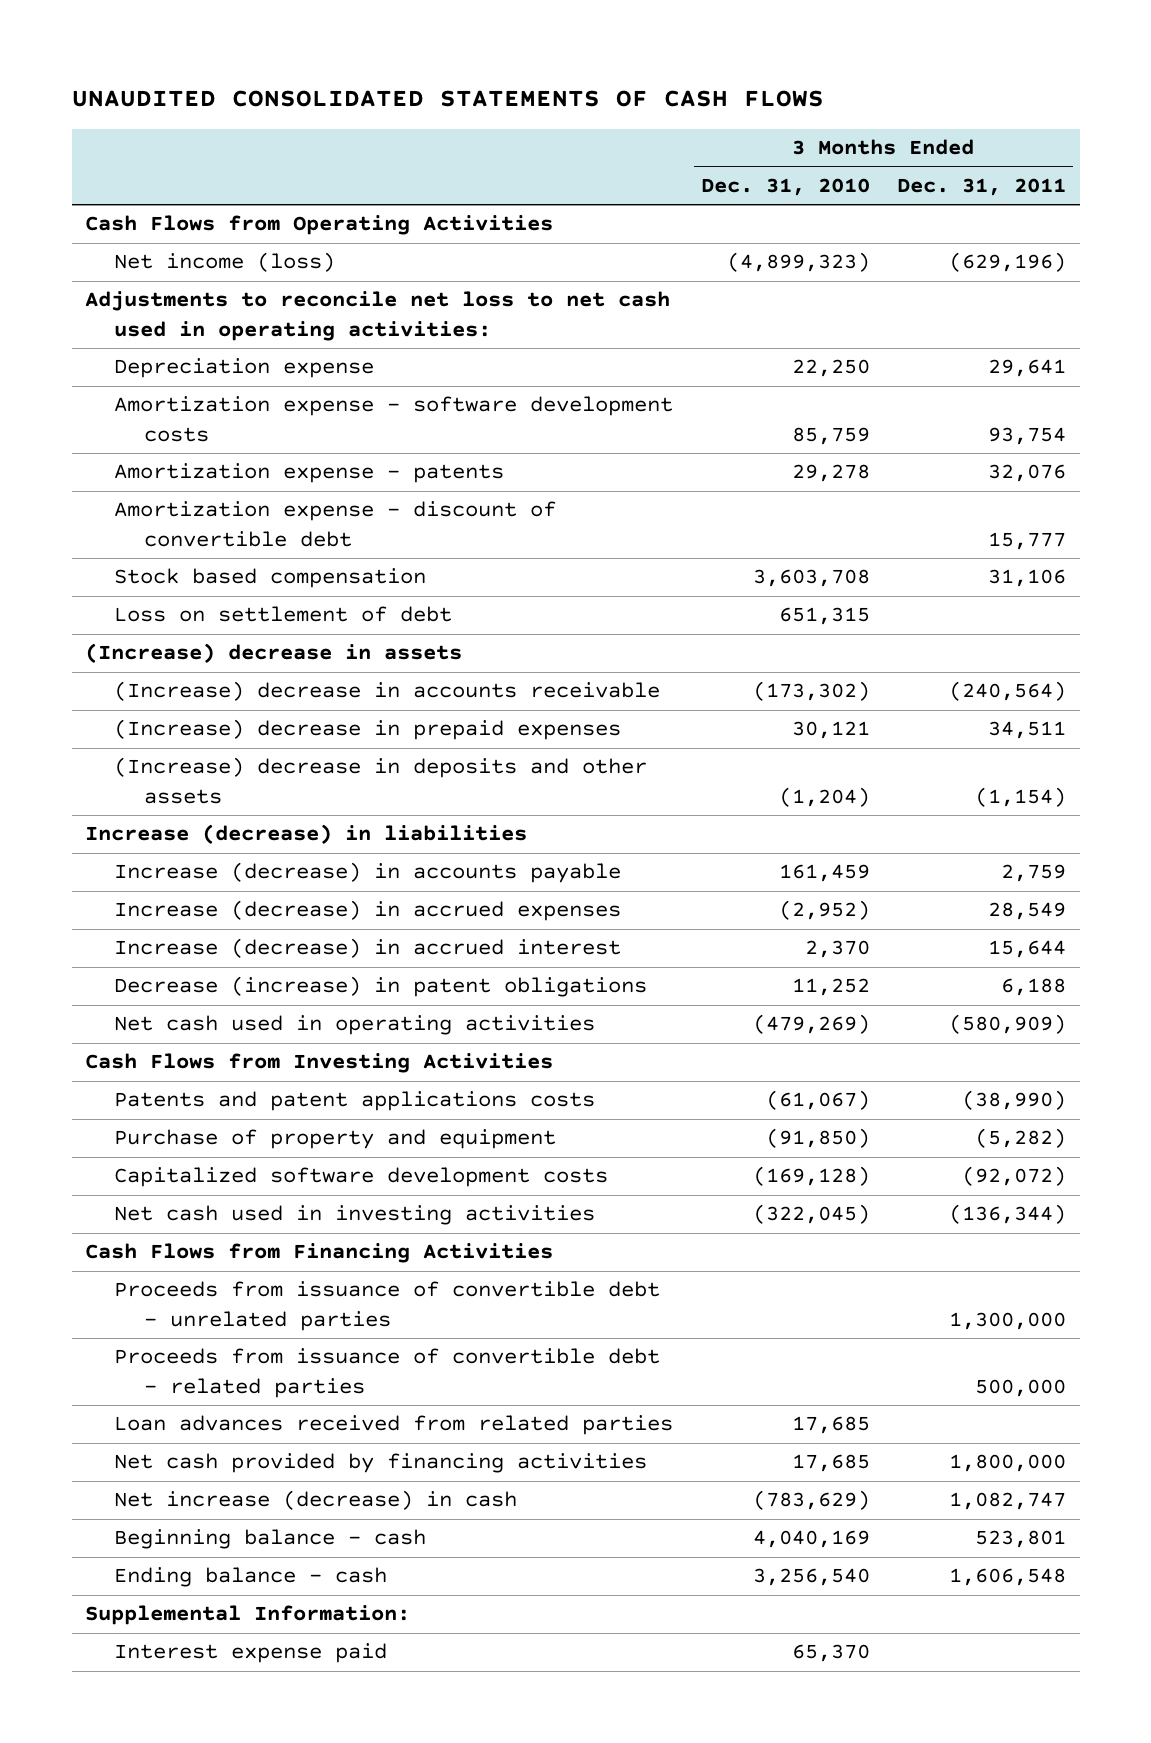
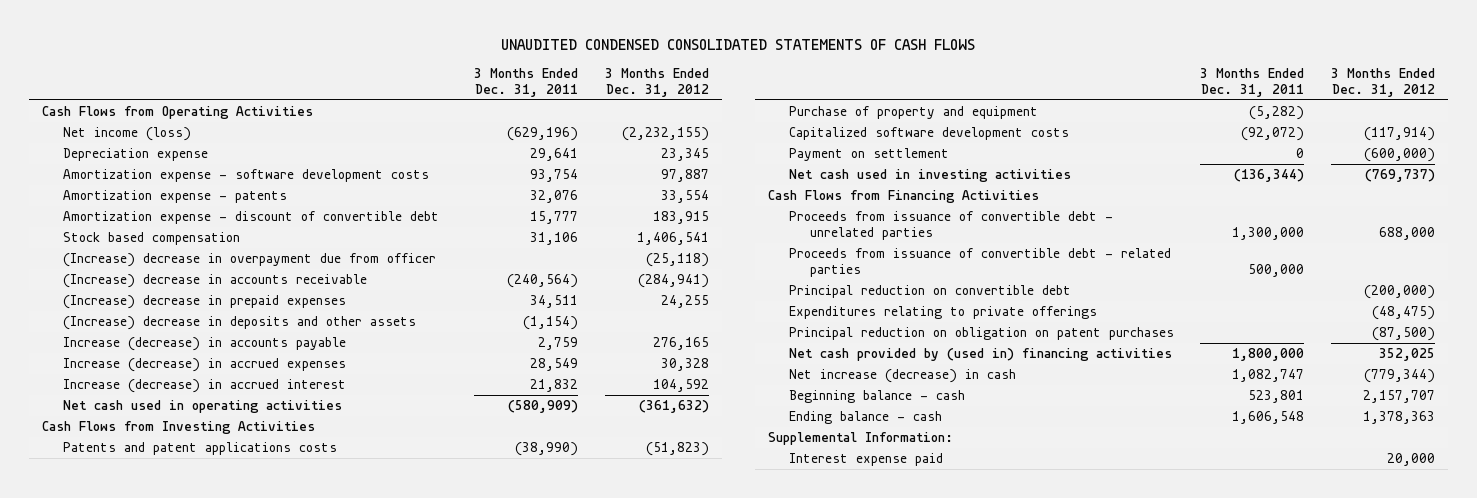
- UNAUDITED CONSOLIDATED STATEMENTS OF CASH FLOWS
+ UNAUDITED CONDENSED CONSOLIDATED STATEMENTS OF CASH FLOWS
- | 3 Months Ended Dec. 31, 2010 | 3 Months Ended Dec. 31, 2011
+ | 3 Months Ended Dec. 31, 2011 | 3 Months Ended Dec. 31, 2012
- Adjustments to reconcile net loss to net cash used in operating activities:
- Loss on settlement of debt | 651,315 |
- (Increase) decrease in assets
+ (Increase) decrease in overpayment due from officer | | (25,118)
- Increase (decrease) in liabilities
- Increase (decrease) in accrued interest | 2,370 | 15,644
- Decrease (increase) in patent obligations | 11,252 | 6,188
+ Increase (decrease) in accrued interest | 21,832 | 104,592
+ Payment on settlement | 0 | (600,000)
- Loan advances received from related parties | 17,685 |
- Net cash provided by financing activities | 17,685 | 1,800,000
+ Principal reduction on convertible debt | | (200,000)
+ Expenditures relating to private offerings | | (48,475)
+ Principal reduction on obligation on patent purchases | | (87,500)
+ Net cash provided by (used in) financing activities | 1,800,000 | 352,025

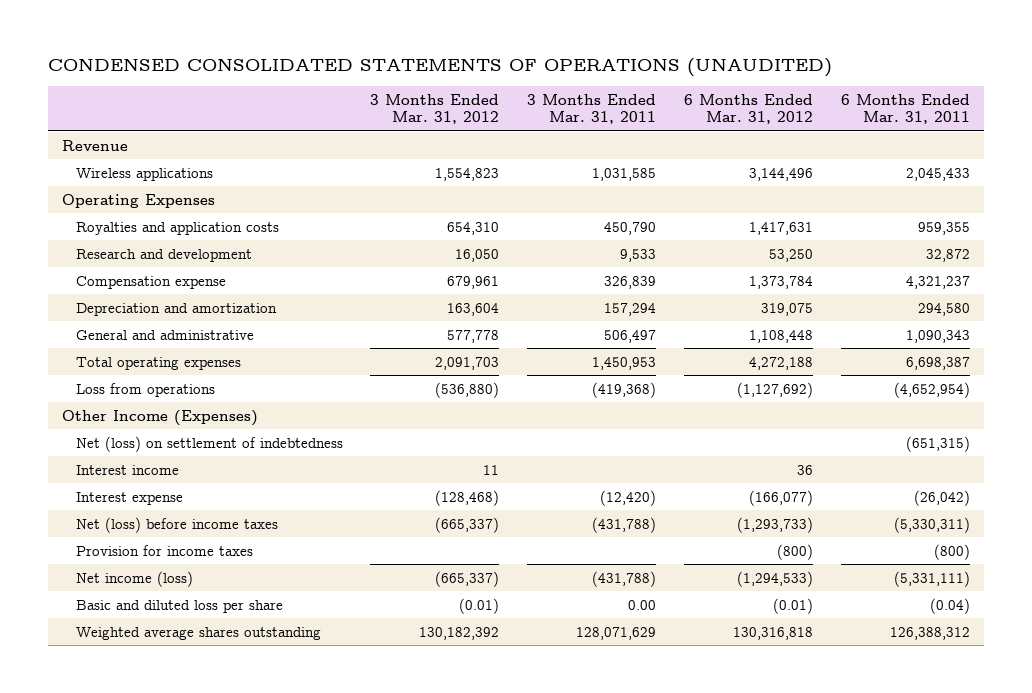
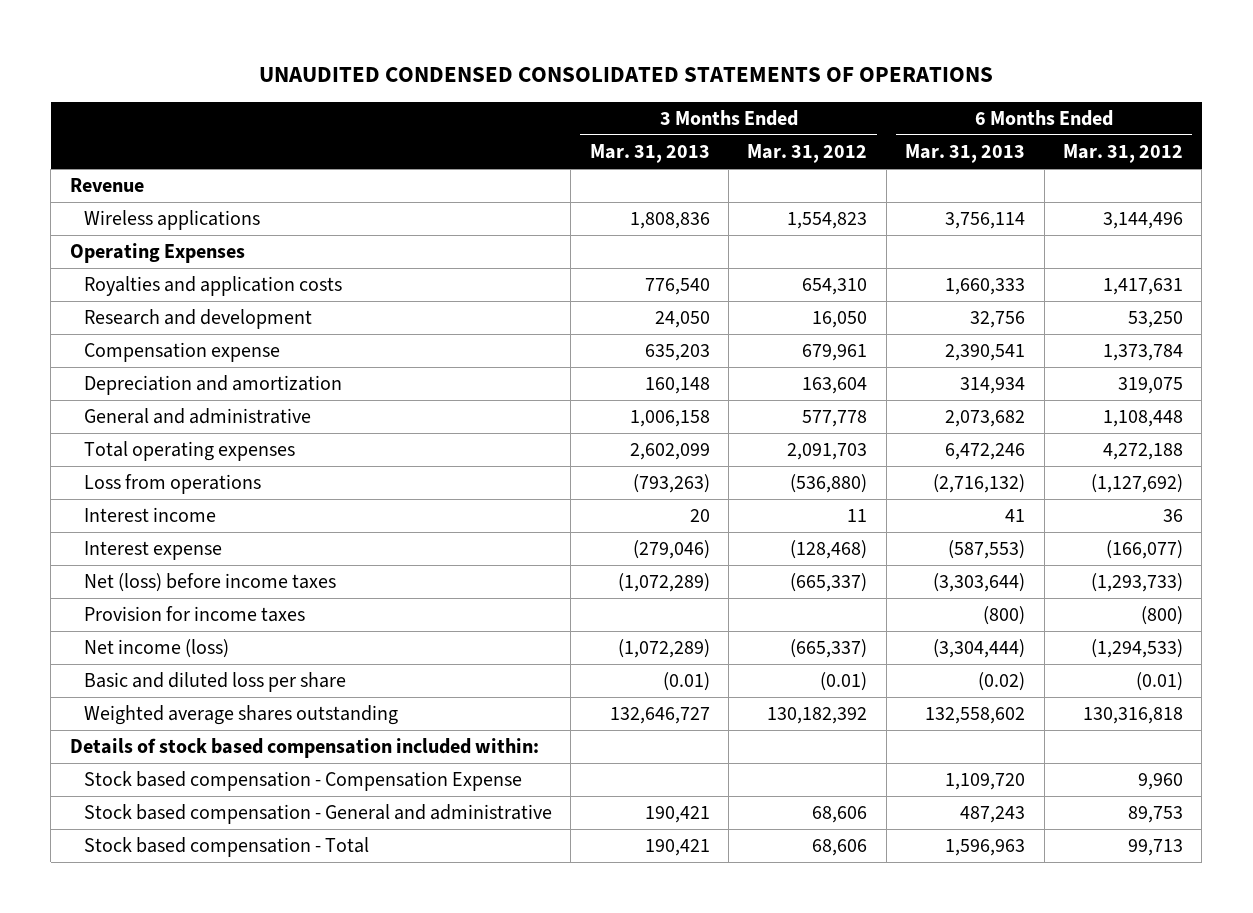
- CONDENSED CONSOLIDATED STATEMENTS OF OPERATIONS (UNAUDITED)
+ UNAUDITED CONDENSED CONSOLIDATED STATEMENTS OF OPERATIONS
- | 3 Months Ended Mar. 31, 2012 | 3 Months Ended Mar. 31, 2011 | 6 Months Ended Mar. 31, 2012 | 6 Months Ended Mar. 31, 2011
+ | 3 Months Ended Mar. 31, 2013 | 3 Months Ended Mar. 31, 2012 | 6 Months Ended Mar. 31, 2013 | 6 Months Ended Mar. 31, 2012
- Other Income (Expenses)
- Net (loss) on settlement of indebtedness | | | | (651,315)
+ Details of stock based compensation included within:
+ Stock based compensation - Compensation Expense | | | 1,109,720 | 9,960
+ Stock based compensation - General and administrative | 190,421 | 68,606 | 487,243 | 89,753
+ Stock based compensation - Total | 190,421 | 68,606 | 1,596,963 | 99,713

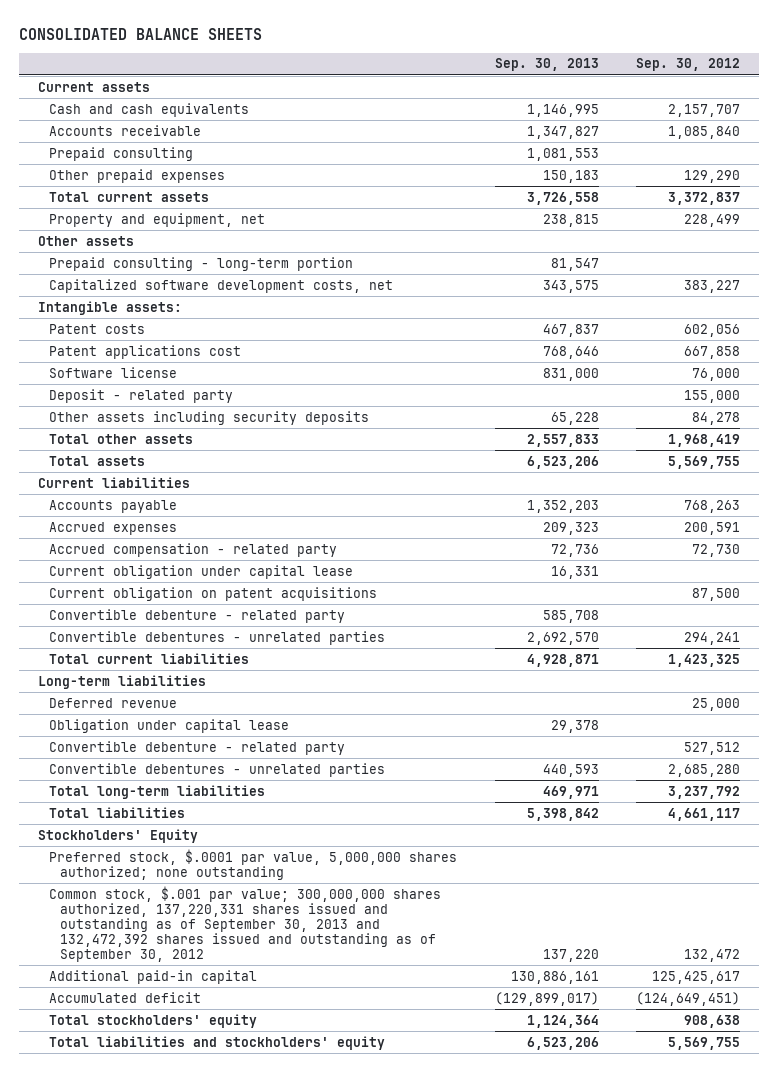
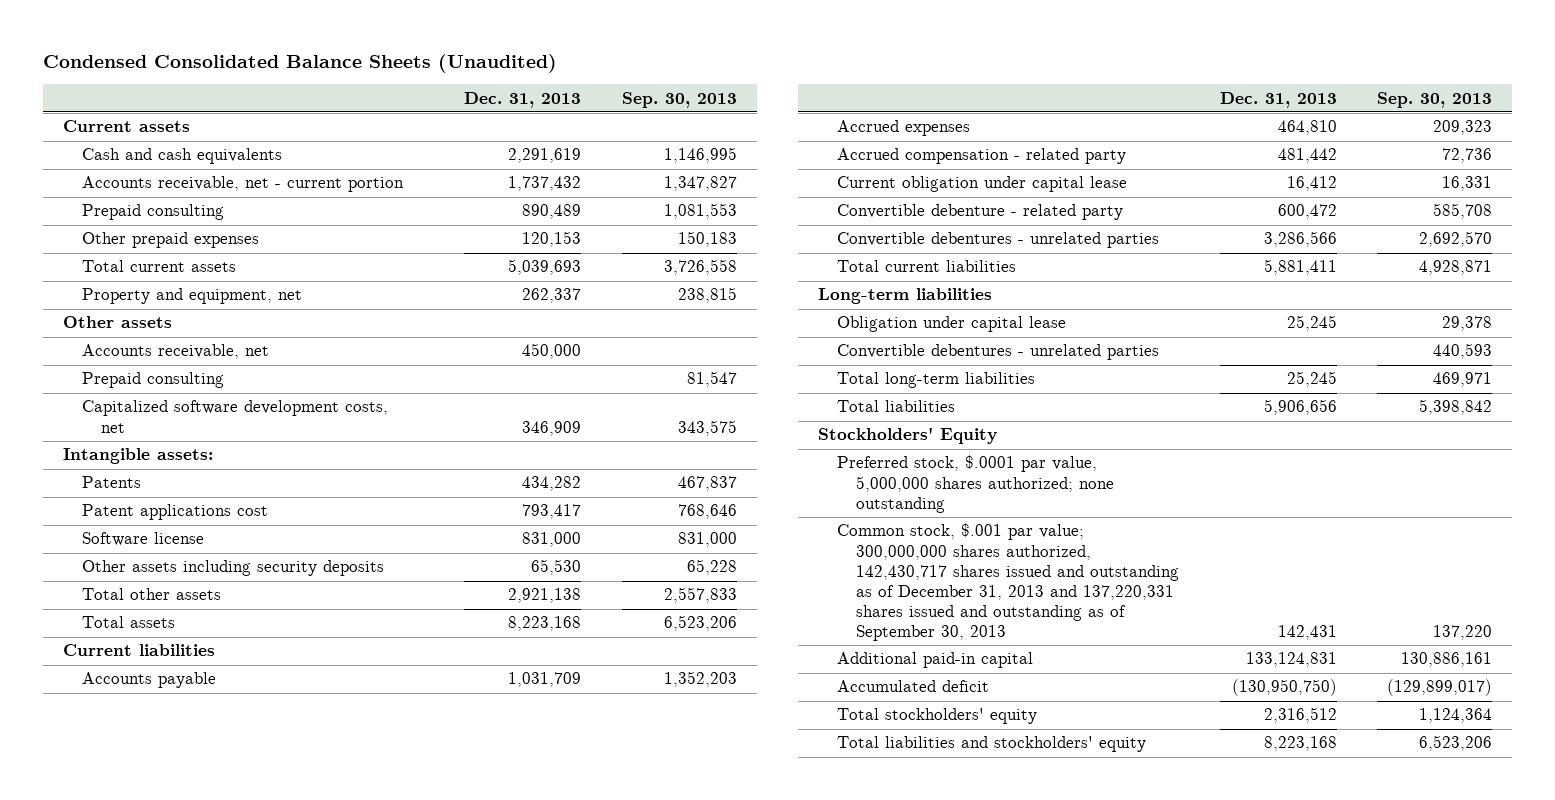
- CONSOLIDATED BALANCE SHEETS
+ Condensed Consolidated Balance Sheets (Unaudited)
- | Sep. 30, 2013 | Sep. 30, 2012
+ | Dec. 31, 2013 | Sep. 30, 2013
- Accounts receivable | 1,347,827 | 1,085,840
+ Accounts receivable, net - current portion | 1,737,432 | 1,347,827
- Prepaid consulting - long-term portion | 81,547 |
+ Accounts receivable, net | 450,000 |
+ Prepaid consulting | | 81,547
- Patent costs | 467,837 | 602,056
+ Patents | 434,282 | 467,837
- Deposit - related party | | 155,000
- Current obligation on patent acquisitions | | 87,500
- Deferred revenue | | 25,000
- Convertible debenture - related party | | 527,512
- Common stock, $.001 par value; 300,000,000 shares authorized, 137,220,331 shares issued and outstanding as of September 30, 2013 and 132,472,392 shares issued and outstanding as of September 30, 2012 | 137,220 | 132,472
+ Common stock, $.001 par value; 300,000,000 shares authorized, 142,430,717 shares issued and outstanding as of December 31, 2013 and 137,220,331 shares issued and outstanding as of September 30, 2013 | 142,431 | 137,220

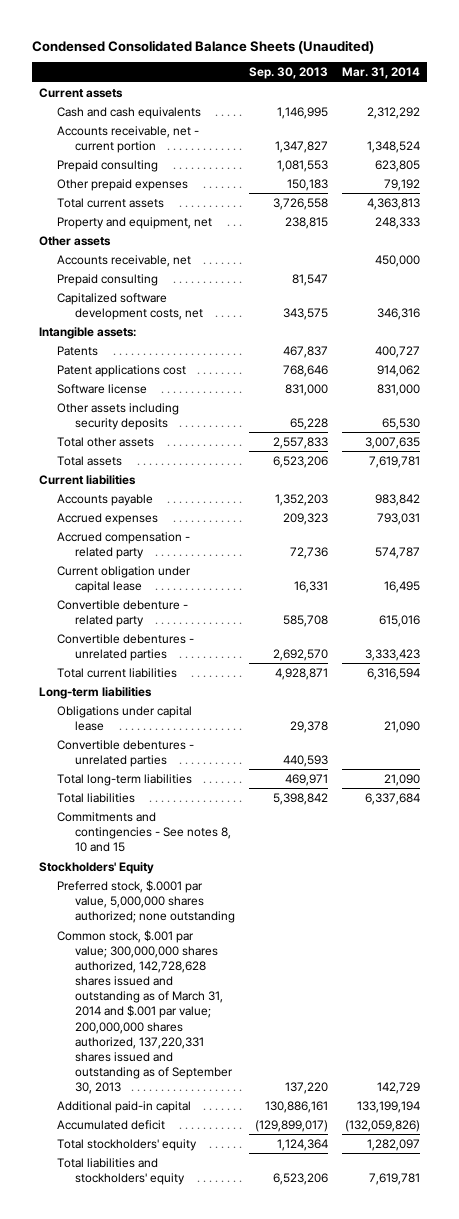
- | Dec. 31, 2013 | Sep. 30, 2013
+ | Sep. 30, 2013 | Mar. 31, 2014
- Obligation under capital lease | 25,245 | 29,378
+ Obligations under capital lease | 29,378 | 21,090
+ Commitments and contingencies - See notes 8, 10 and 15
- Common stock, $.001 par value; 300,000,000 shares authorized, 142,430,717 shares issued and outstanding as of December 31, 2013 and 137,220,331 shares issued and outstanding as of September 30, 2013 | 142,431 | 137,220
+ Common stock, $.001 par value; 300,000,000 shares authorized, 142,728,628 shares issued and outstanding as of March 31, 2014 and $.001 par value; 200,000,000 shares authorized, 137,220,331 shares issued and outstanding as of September 30, 2013 | 137,220 | 142,729

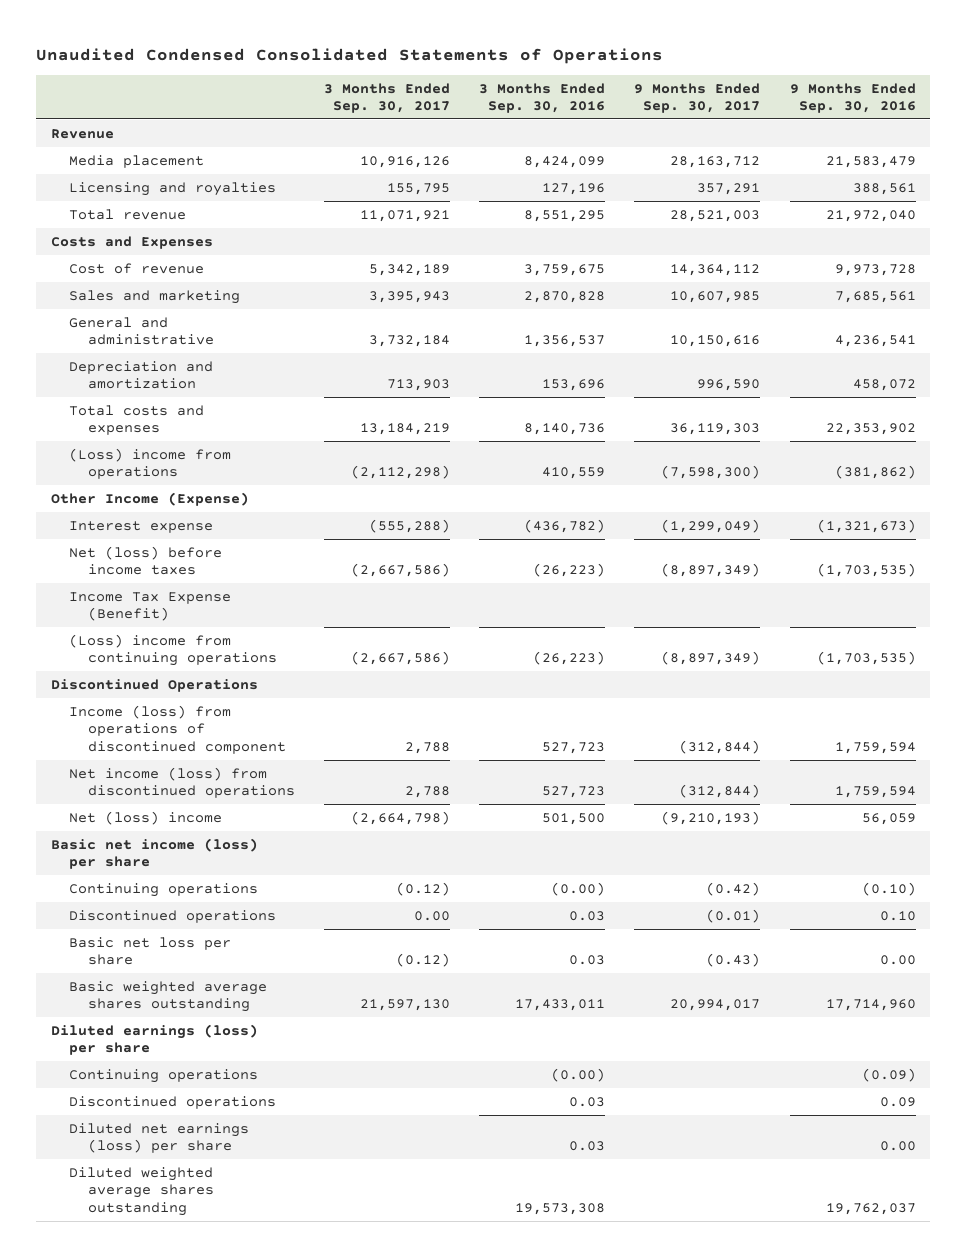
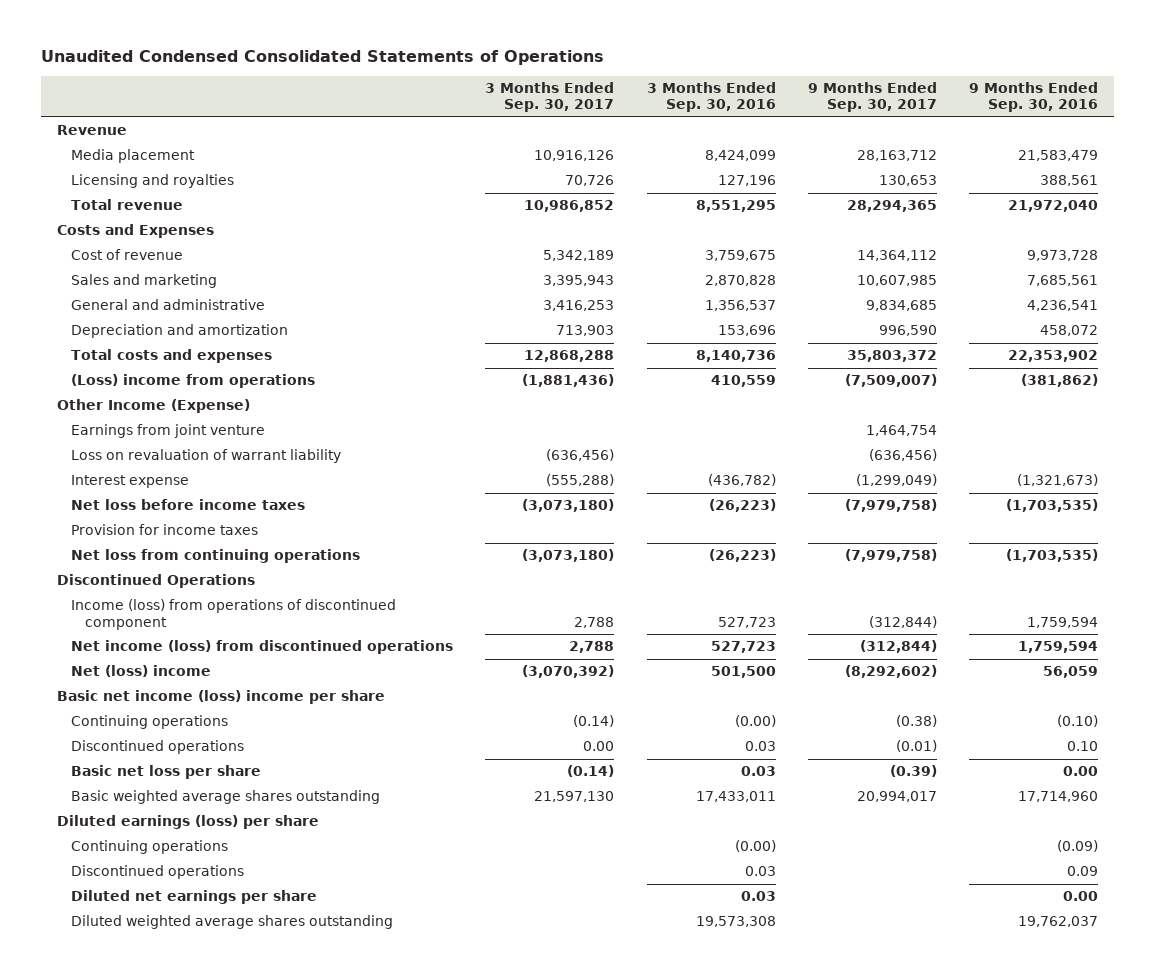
- Licensing and royalties | 155,795 | 127,196 | 357,291 | 388,561
- Total revenue | 11,071,921 | 8,551,295 | 28,521,003 | 21,972,040
+ Licensing and royalties | 70,726 | 127,196 | 130,653 | 388,561
+ Total revenue | 10,986,852 | 8,551,295 | 28,294,365 | 21,972,040
- General and administrative | 3,732,184 | 1,356,537 | 10,150,616 | 4,236,541
+ General and administrative | 3,416,253 | 1,356,537 | 9,834,685 | 4,236,541
- Total costs and expenses | 13,184,219 | 8,140,736 | 36,119,303 | 22,353,902
- (Loss) income from operations | (2,112,298) | 410,559 | (7,598,300) | (381,862)
+ Total costs and expenses | 12,868,288 | 8,140,736 | 35,803,372 | 22,353,902
+ (Loss) income from operations | (1,881,436) | 410,559 | (7,509,007) | (381,862)
+ Earnings from joint venture | | | 1,464,754 |
+ Loss on revaluation of warrant liability | (636,456) | | (636,456) |
- Net (loss) before income taxes | (2,667,586) | (26,223) | (8,897,349) | (1,703,535)
- Income Tax Expense (Benefit)
- (Loss) income from continuing operations | (2,667,586) | (26,223) | (8,897,349) | (1,703,535)
+ Net loss before income taxes | (3,073,180) | (26,223) | (7,979,758) | (1,703,535)
+ Provision for income taxes
+ Net loss from continuing operations | (3,073,180) | (26,223) | (7,979,758) | (1,703,535)
- Net (loss) income | (2,664,798) | 501,500 | (9,210,193) | 56,059
- Basic net income (loss) per share
- Continuing operations | (0.12) | (0.00) | (0.42) | (0.10)
+ Net (loss) income | (3,070,392) | 501,500 | (8,292,602) | 56,059
+ Basic net income (loss) income per share
+ Continuing operations | (0.14) | (0.00) | (0.38) | (0.10)
- Basic net loss per share | (0.12) | 0.03 | (0.43) | 0.00
+ Basic net loss per share | (0.14) | 0.03 | (0.39) | 0.00
- Diluted net earnings (loss) per share | | 0.03 | | 0.00
+ Diluted net earnings per share | | 0.03 | | 0.00

